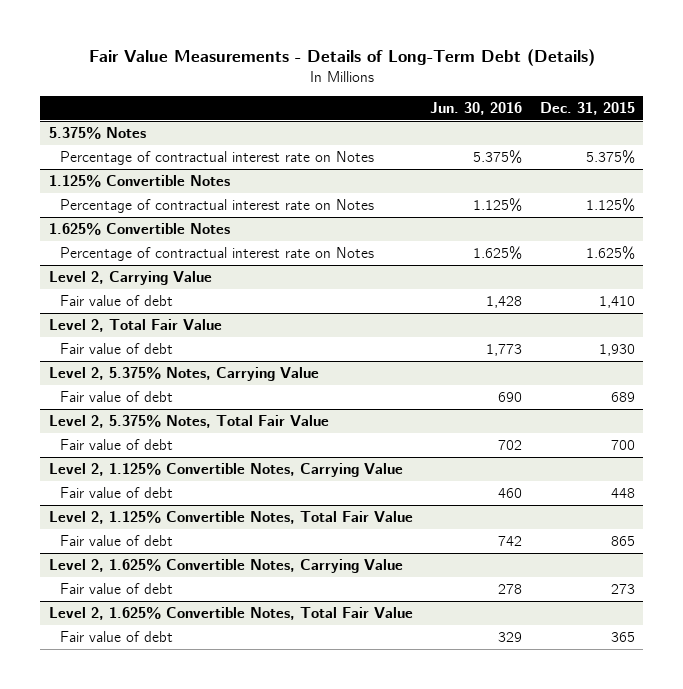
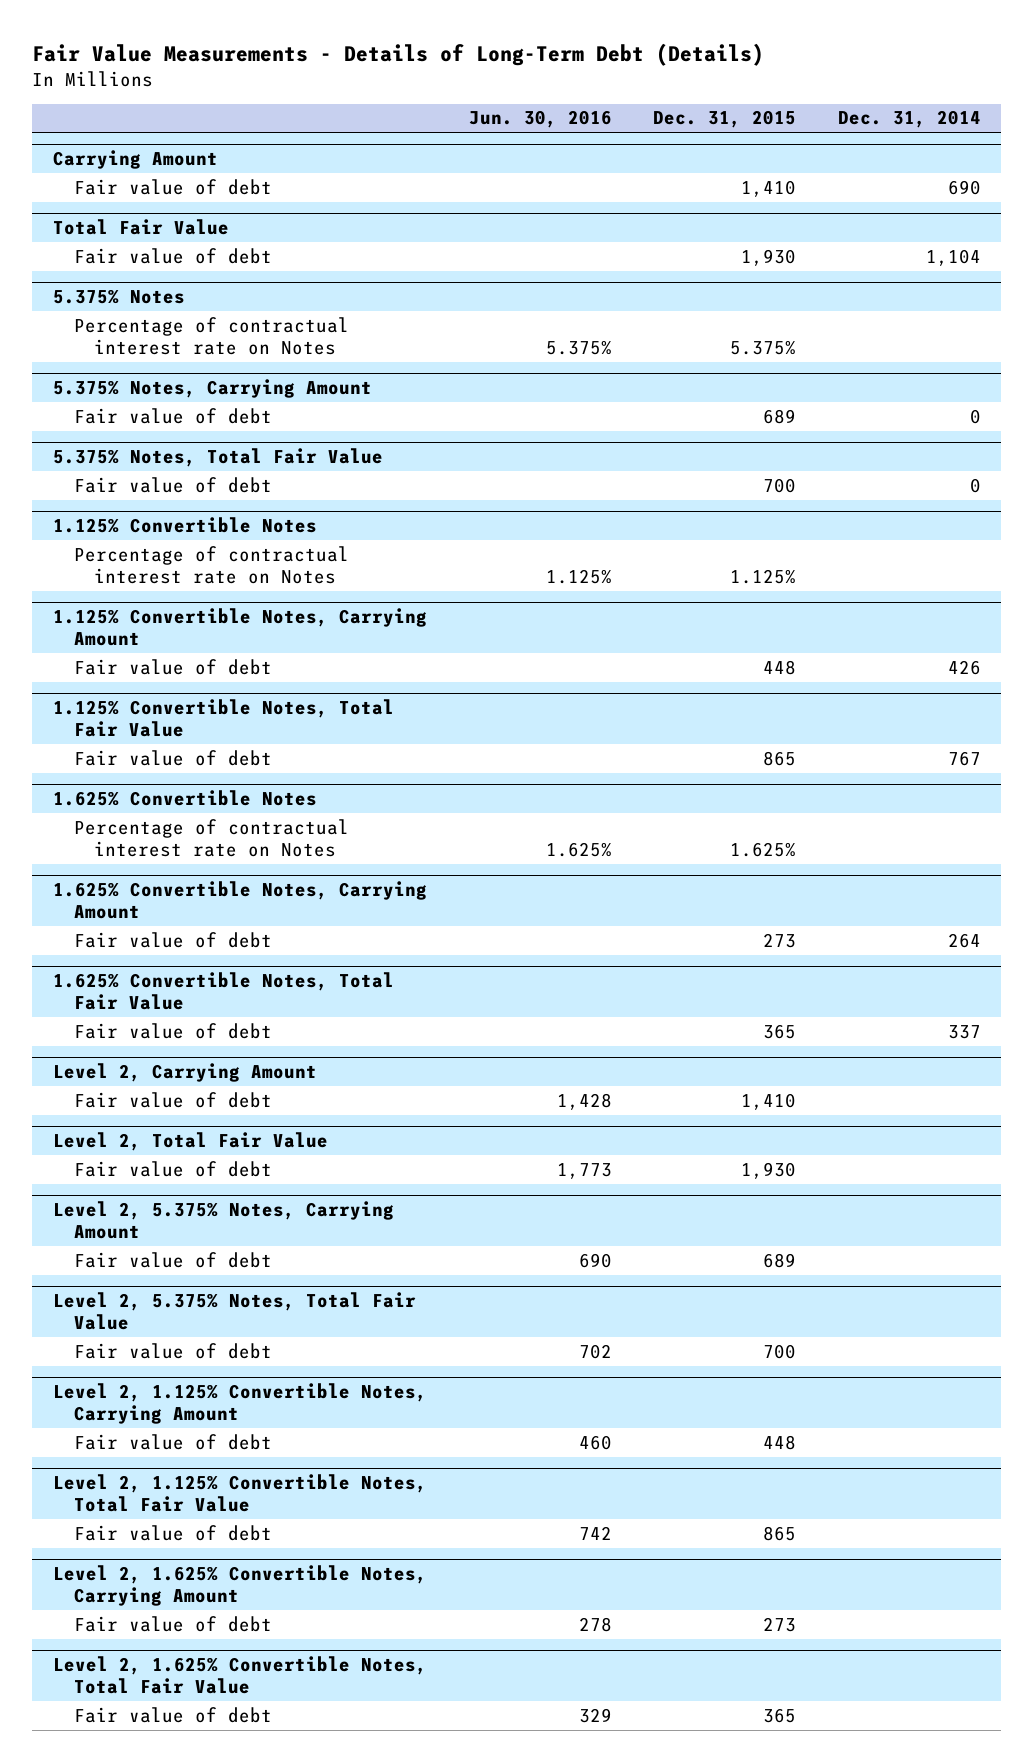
- | Jun. 30, 2016 | Dec. 31, 2015
+ | Jun. 30, 2016 | Dec. 31, 2015 | Dec. 31, 2014
+ Carrying Amount
+ Fair value of debt | | 1,410 | 690
+ Total Fair Value
+ Fair value of debt | | 1,930 | 1,104
+ 5.375% Notes, Carrying Amount
+ Fair value of debt | | 689 | 0
+ 5.375% Notes, Total Fair Value
+ Fair value of debt | | 700 | 0
+ 1.125% Convertible Notes, Carrying Amount
+ Fair value of debt | | 448 | 426
+ 1.125% Convertible Notes, Total Fair Value
+ Fair value of debt | | 865 | 767
- Level 2, Carrying Value
+ 1.625% Convertible Notes, Carrying Amount
+ Fair value of debt | | 273 | 264
+ 1.625% Convertible Notes, Total Fair Value
+ Fair value of debt | | 365 | 337
+ Level 2, Carrying Amount
- Level 2, 5.375% Notes, Carrying Value
+ Level 2, 5.375% Notes, Carrying Amount
- Level 2, 1.125% Convertible Notes, Carrying Value
+ Level 2, 1.125% Convertible Notes, Carrying Amount
- Level 2, 1.625% Convertible Notes, Carrying Value
+ Level 2, 1.625% Convertible Notes, Carrying Amount

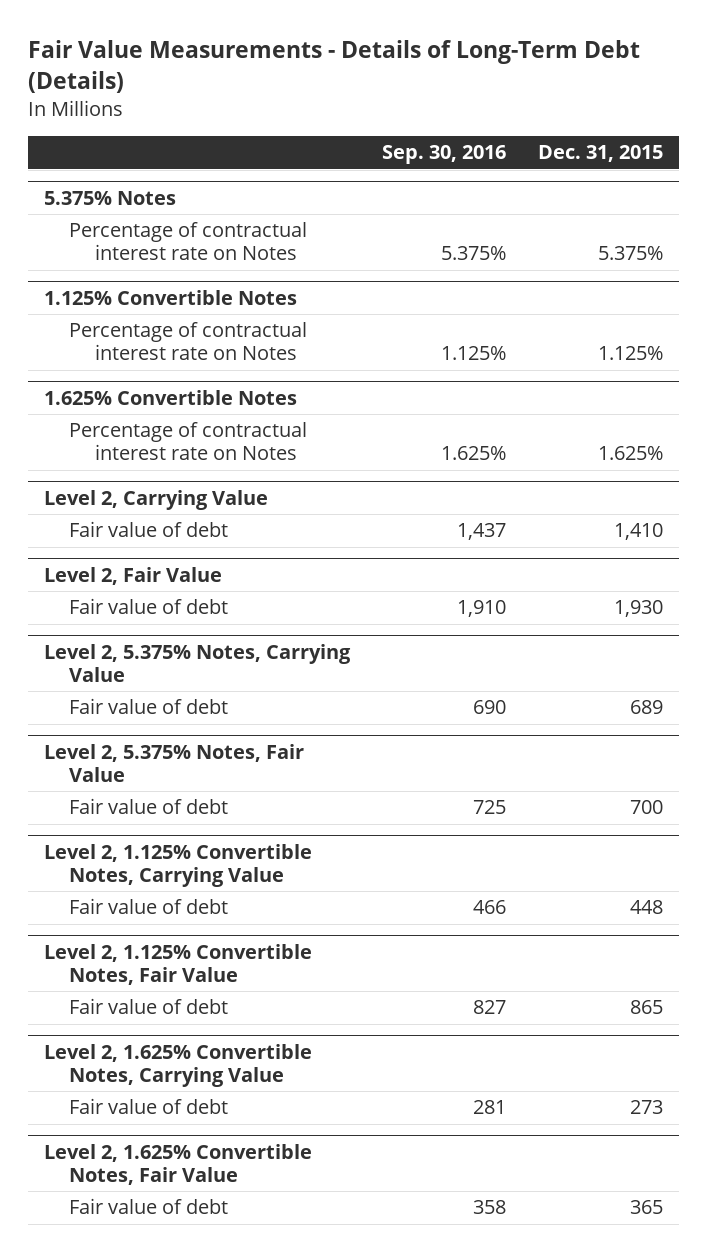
- | Jun. 30, 2016 | Dec. 31, 2015 | Dec. 31, 2014
+ | Sep. 30, 2016 | Dec. 31, 2015
- Carrying Amount
- Fair value of debt | | 1,410 | 690
- Total Fair Value
- Fair value of debt | | 1,930 | 1,104
- 5.375% Notes, Carrying Amount
- Fair value of debt | | 689 | 0
- 5.375% Notes, Total Fair Value
- Fair value of debt | | 700 | 0
- 1.125% Convertible Notes, Carrying Amount
- Fair value of debt | | 448 | 426
- 1.125% Convertible Notes, Total Fair Value
- Fair value of debt | | 865 | 767
- 1.625% Convertible Notes, Carrying Amount
- Fair value of debt | | 273 | 264
- 1.625% Convertible Notes, Total Fair Value
- Fair value of debt | | 365 | 337
- Level 2, Carrying Amount
+ Level 2, Carrying Value
- Level 2, Total Fair Value
+ Level 2, Fair Value
- Level 2, 5.375% Notes, Carrying Amount
+ Level 2, 5.375% Notes, Carrying Value
- Level 2, 5.375% Notes, Total Fair Value
+ Level 2, 5.375% Notes, Fair Value
- Level 2, 1.125% Convertible Notes, Carrying Amount
+ Level 2, 1.125% Convertible Notes, Carrying Value
- Level 2, 1.125% Convertible Notes, Total Fair Value
+ Level 2, 1.125% Convertible Notes, Fair Value
- Level 2, 1.625% Convertible Notes, Carrying Amount
+ Level 2, 1.625% Convertible Notes, Carrying Value
- Level 2, 1.625% Convertible Notes, Total Fair Value
+ Level 2, 1.625% Convertible Notes, Fair Value

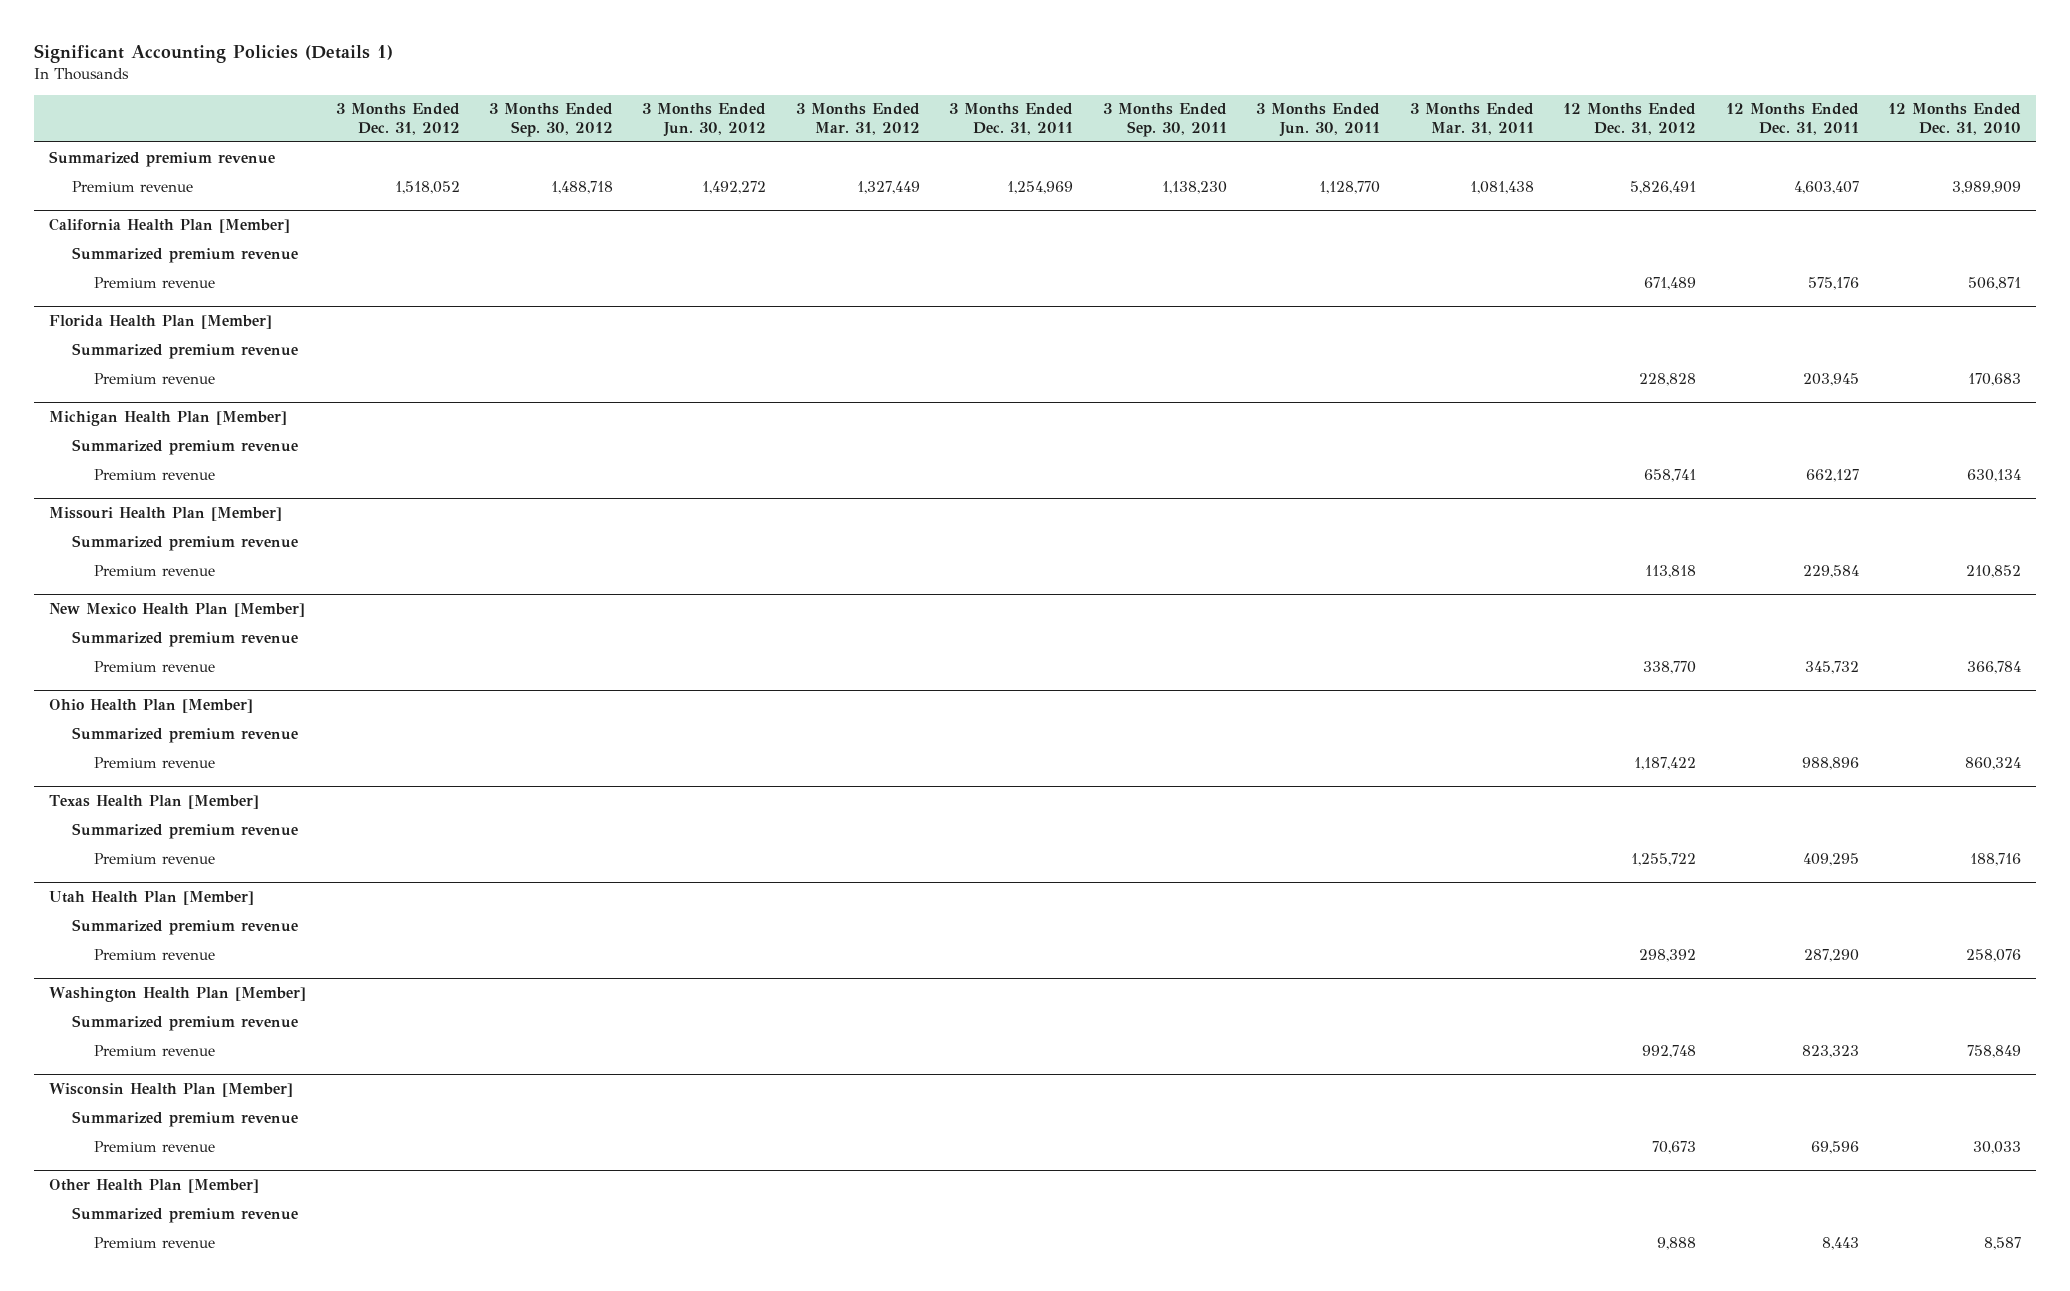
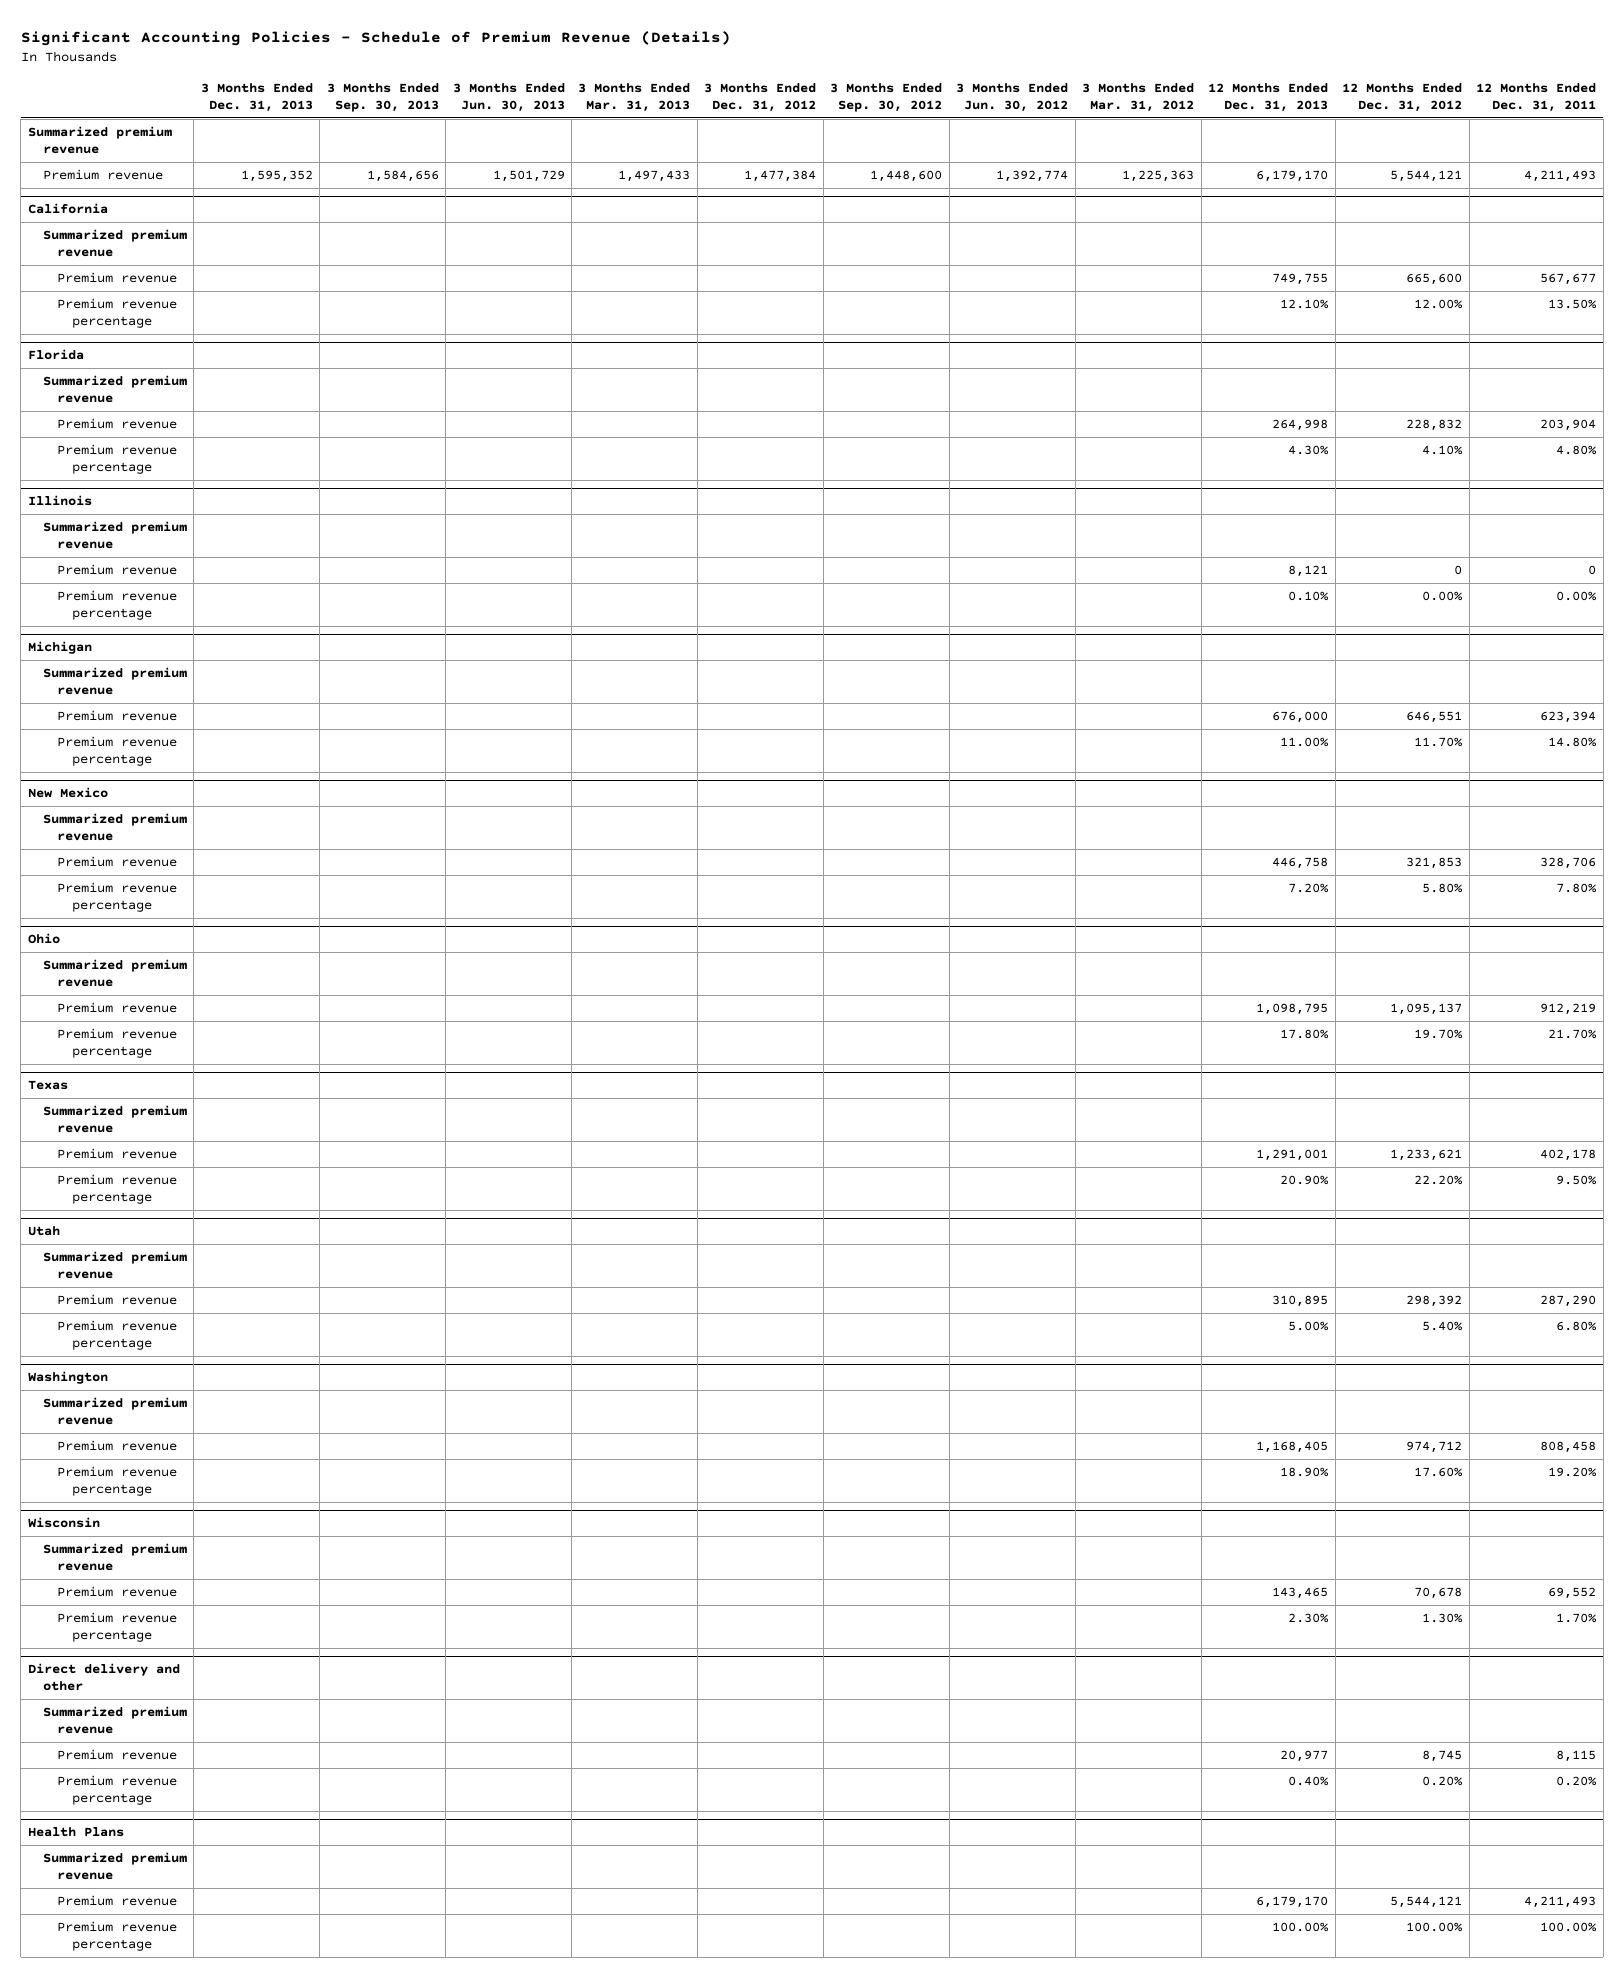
- Significant Accounting Policies (Details 1)
+ Significant Accounting Policies - Schedule of Premium Revenue (Details)
- | 3 Months Ended Dec. 31, 2012 | 3 Months Ended Sep. 30, 2012 | 3 Months Ended Jun. 30, 2012 | 3 Months Ended Mar. 31, 2012 | 3 Months Ended Dec. 31, 2011 | 3 Months Ended Sep. 30, 2011 | 3 Months Ended Jun. 30, 2011 | 3 Months Ended Mar. 31, 2011 | 12 Months Ended Dec. 31, 2012 | 12 Months Ended Dec. 31, 2011 | 12 Months Ended Dec. 31, 2010
+ | 3 Months Ended Dec. 31, 2013 | 3 Months Ended Sep. 30, 2013 | 3 Months Ended Jun. 30, 2013 | 3 Months Ended Mar. 31, 2013 | 3 Months Ended Dec. 31, 2012 | 3 Months Ended Sep. 30, 2012 | 3 Months Ended Jun. 30, 2012 | 3 Months Ended Mar. 31, 2012 | 12 Months Ended Dec. 31, 2013 | 12 Months Ended Dec. 31, 2012 | 12 Months Ended Dec. 31, 2011
- Premium revenue | 1,518,052 | 1,488,718 | 1,492,272 | 1,327,449 | 1,254,969 | 1,138,230 | 1,128,770 | 1,081,438 | 5,826,491 | 4,603,407 | 3,989,909
- California Health Plan [Member]
+ Premium revenue | 1,595,352 | 1,584,656 | 1,501,729 | 1,497,433 | 1,477,384 | 1,448,600 | 1,392,774 | 1,225,363 | 6,179,170 | 5,544,121 | 4,211,493
+ California
- Premium revenue | | | | | | | | | 671,489 | 575,176 | 506,871
- Florida Health Plan [Member]
+ Premium revenue | | | | | | | | | 749,755 | 665,600 | 567,677
+ Premium revenue percentage | | | | | | | | | 12.10% | 12.00% | 13.50%
+ Florida
- Premium revenue | | | | | | | | | 228,828 | 203,945 | 170,683
- Michigan Health Plan [Member]
+ Premium revenue | | | | | | | | | 264,998 | 228,832 | 203,904
+ Premium revenue percentage | | | | | | | | | 4.30% | 4.10% | 4.80%
+ Illinois
- Premium revenue | | | | | | | | | 658,741 | 662,127 | 630,134
- Missouri Health Plan [Member]
+ Premium revenue | | | | | | | | | 8,121 | 0 | 0
+ Premium revenue percentage | | | | | | | | | 0.10% | 0.00% | 0.00%
+ Michigan
- Premium revenue | | | | | | | | | 113,818 | 229,584 | 210,852
- New Mexico Health Plan [Member]
+ Premium revenue | | | | | | | | | 676,000 | 646,551 | 623,394
+ Premium revenue percentage | | | | | | | | | 11.00% | 11.70% | 14.80%
+ New Mexico
- Premium revenue | | | | | | | | | 338,770 | 345,732 | 366,784
- Ohio Health Plan [Member]
+ Premium revenue | | | | | | | | | 446,758 | 321,853 | 328,706
+ Premium revenue percentage | | | | | | | | | 7.20% | 5.80% | 7.80%
+ Ohio
- Premium revenue | | | | | | | | | 1,187,422 | 988,896 | 860,324
- Texas Health Plan [Member]
+ Premium revenue | | | | | | | | | 1,098,795 | 1,095,137 | 912,219
+ Premium revenue percentage | | | | | | | | | 17.80% | 19.70% | 21.70%
+ Texas
- Premium revenue | | | | | | | | | 1,255,722 | 409,295 | 188,716
- Utah Health Plan [Member]
+ Premium revenue | | | | | | | | | 1,291,001 | 1,233,621 | 402,178
+ Premium revenue percentage | | | | | | | | | 20.90% | 22.20% | 9.50%
+ Utah
- Washington Health Plan [Member]
+ Premium revenue percentage | | | | | | | | | 5.00% | 5.40% | 6.80%
+ Washington
- Premium revenue | | | | | | | | | 992,748 | 823,323 | 758,849
- Wisconsin Health Plan [Member]
+ Premium revenue | | | | | | | | | 1,168,405 | 974,712 | 808,458
+ Premium revenue percentage | | | | | | | | | 18.90% | 17.60% | 19.20%
+ Wisconsin
- Premium revenue | | | | | | | | | 70,673 | 69,596 | 30,033
- Other Health Plan [Member]
+ Premium revenue | | | | | | | | | 143,465 | 70,678 | 69,552
+ Premium revenue percentage | | | | | | | | | 2.30% | 1.30% | 1.70%
+ Direct delivery and other
- Premium revenue | | | | | | | | | 9,888 | 8,443 | 8,587
+ Premium revenue | | | | | | | | | 20,977 | 8,745 | 8,115
+ Premium revenue percentage | | | | | | | | | 0.40% | 0.20% | 0.20%
+ Health Plans
+ Summarized premium revenue
+ Premium revenue | | | | | | | | | 6,179,170 | 5,544,121 | 4,211,493
+ Premium revenue percentage | | | | | | | | | 100.00% | 100.00% | 100.00%

